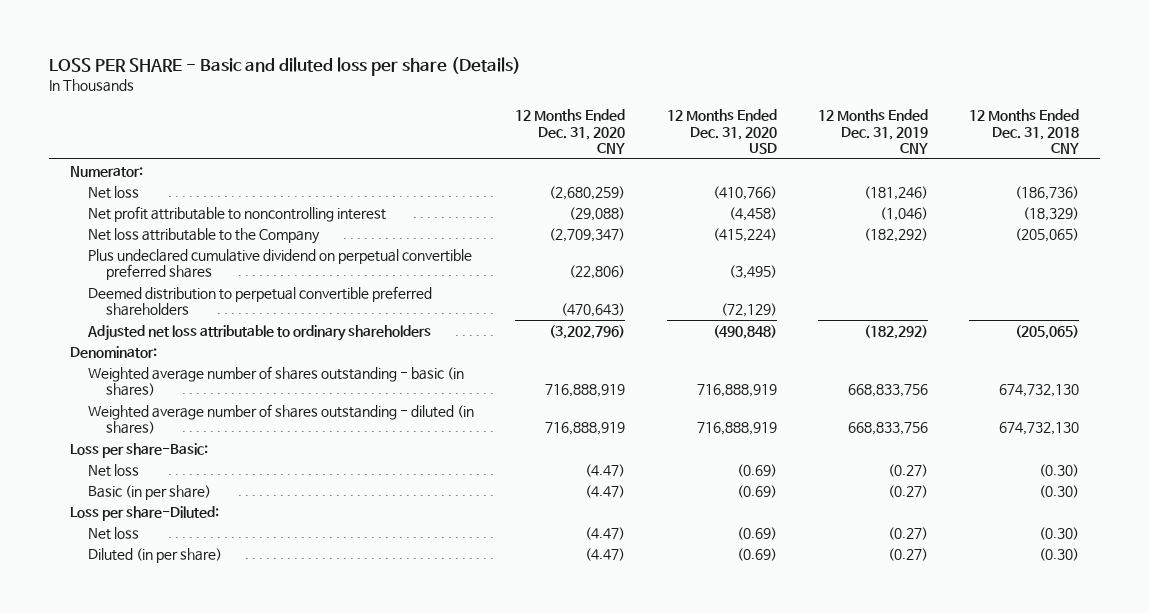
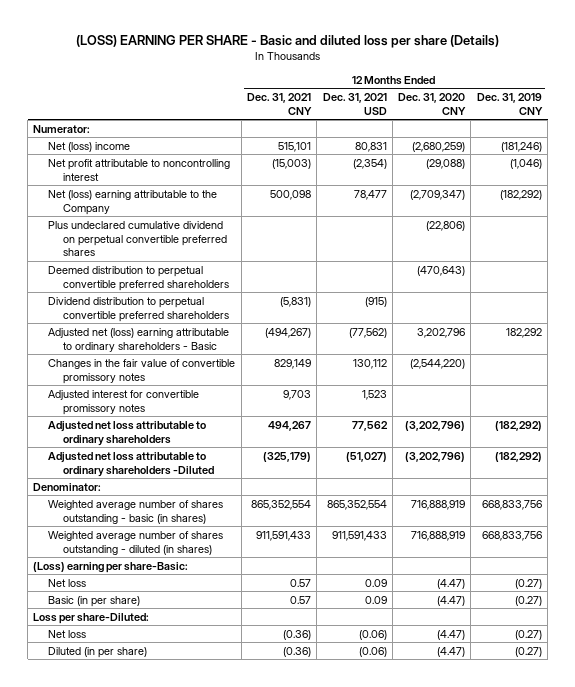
- LOSS PER SHARE - Basic and diluted loss per share (Details)
+ (LOSS) EARNING PER SHARE - Basic and diluted loss per share (Details)
- | 12 Months Ended Dec. 31, 2020 CNY | 12 Months Ended Dec. 31, 2020 USD | 12 Months Ended Dec. 31, 2019 CNY | 12 Months Ended Dec. 31, 2018 CNY
+ | 12 Months Ended Dec. 31, 2021 CNY | 12 Months Ended Dec. 31, 2021 USD | 12 Months Ended Dec. 31, 2020 CNY | 12 Months Ended Dec. 31, 2019 CNY
- Net loss | (2,680,259) | (410,766) | (181,246) | (186,736)
+ Net (loss) income | 515,101 | 80,831 | (2,680,259) | (181,246)
- Net loss attributable to the Company | (2,709,347) | (415,224) | (182,292) | (205,065)
+ Net (loss) earning attributable to the Company | 500,098 | 78,477 | (2,709,347) | (182,292)
+ Dividend distribution to perpetual convertible preferred shareholders | (5,831) | (915) | |
+ Adjusted net (loss) earning attributable to ordinary shareholders - Basic | (494,267) | (77,562) | 3,202,796 | 182,292
+ Changes in the fair value of convertible promissory notes | 829,149 | 130,112 | (2,544,220) |
+ Adjusted interest for convertible promissory notes | 9,703 | 1,523 | |
+ Adjusted net loss attributable to ordinary shareholders -Diluted | (325,179) | (51,027) | (3,202,796) | (182,292)
- Loss per share-Basic:
+ (Loss) earning per share-Basic:

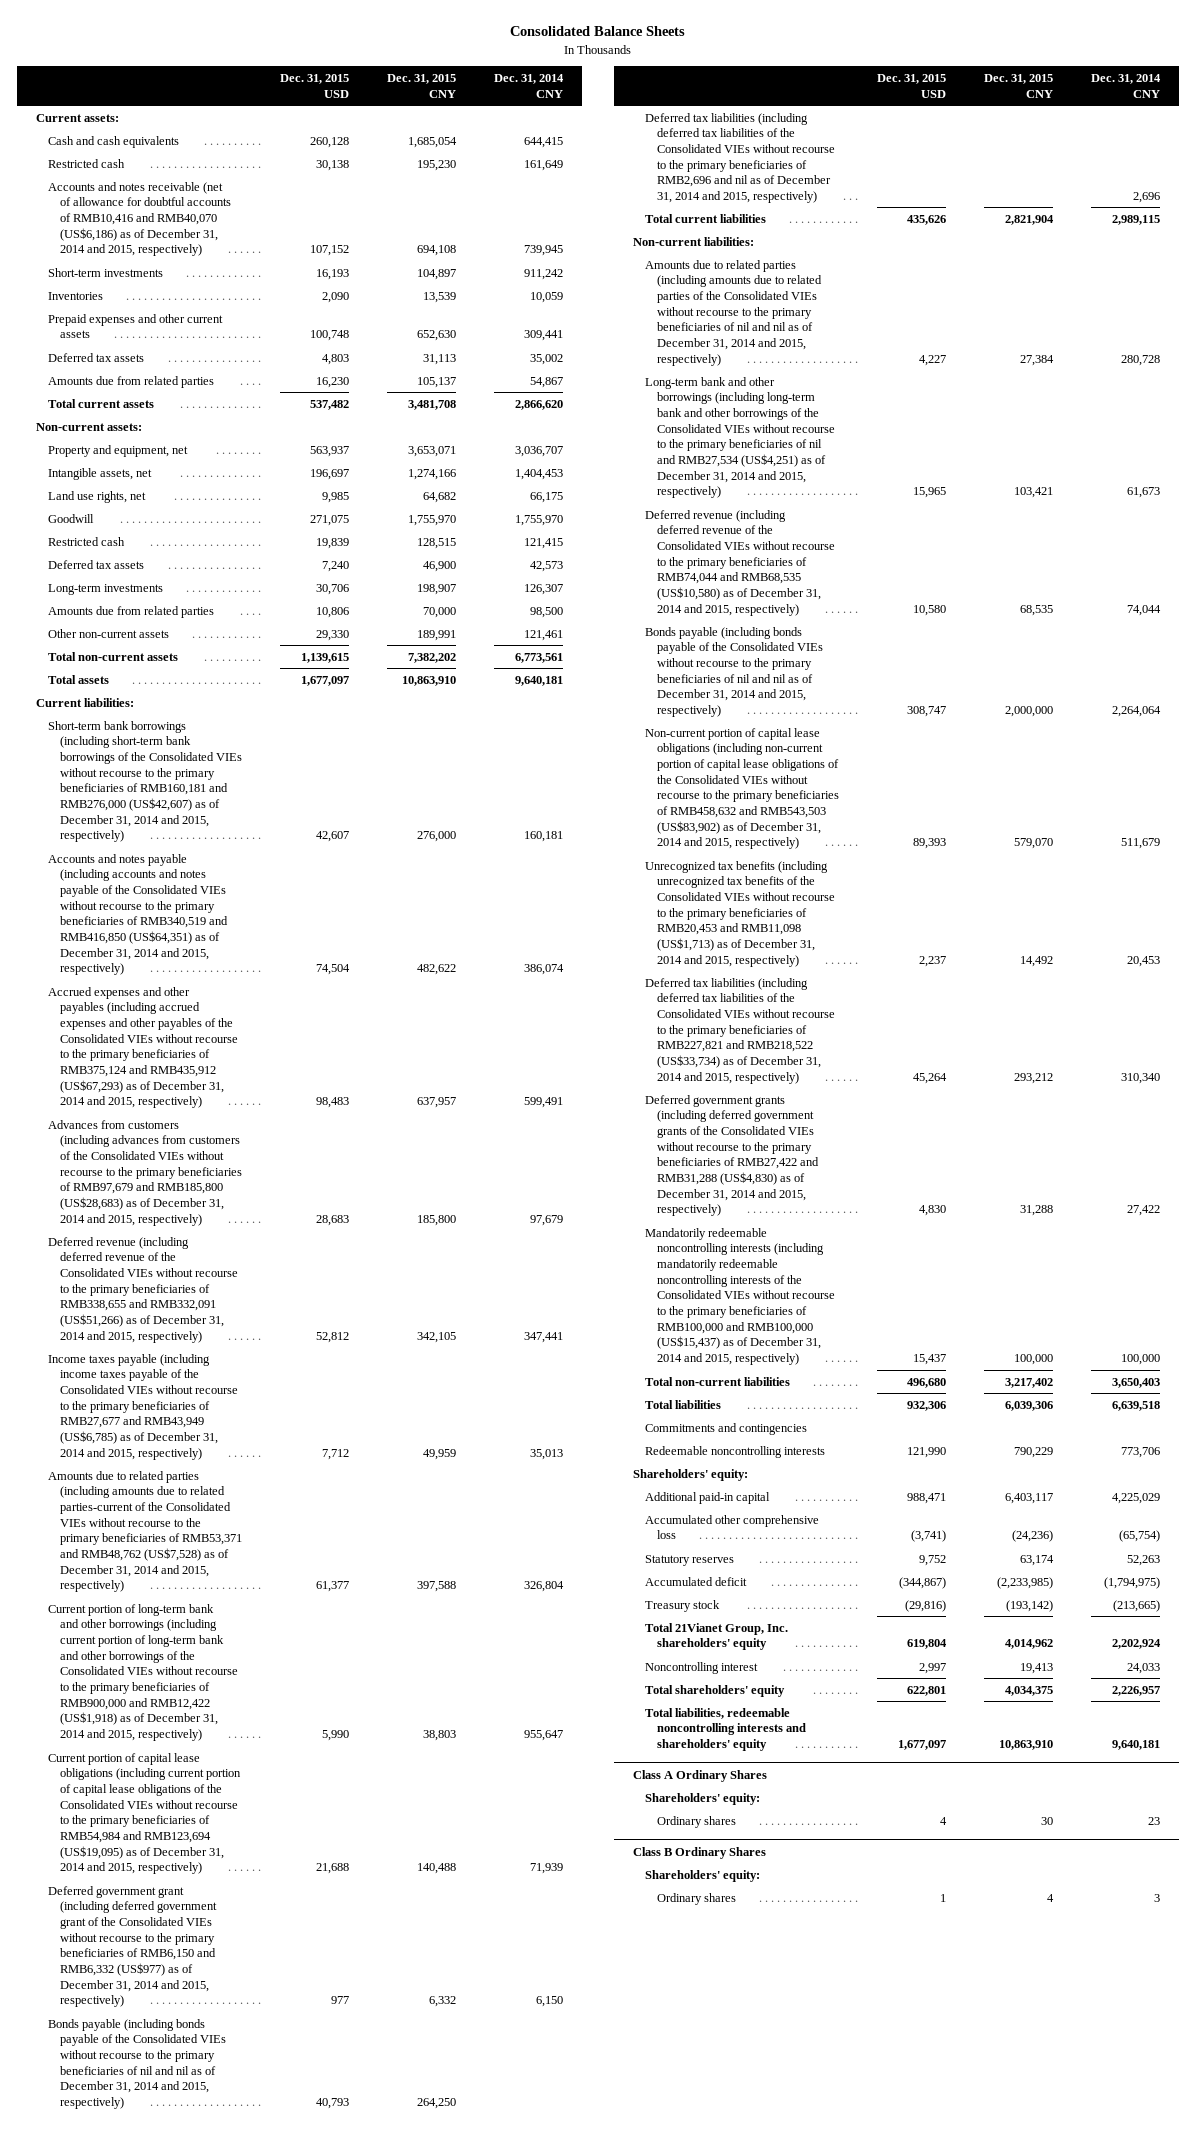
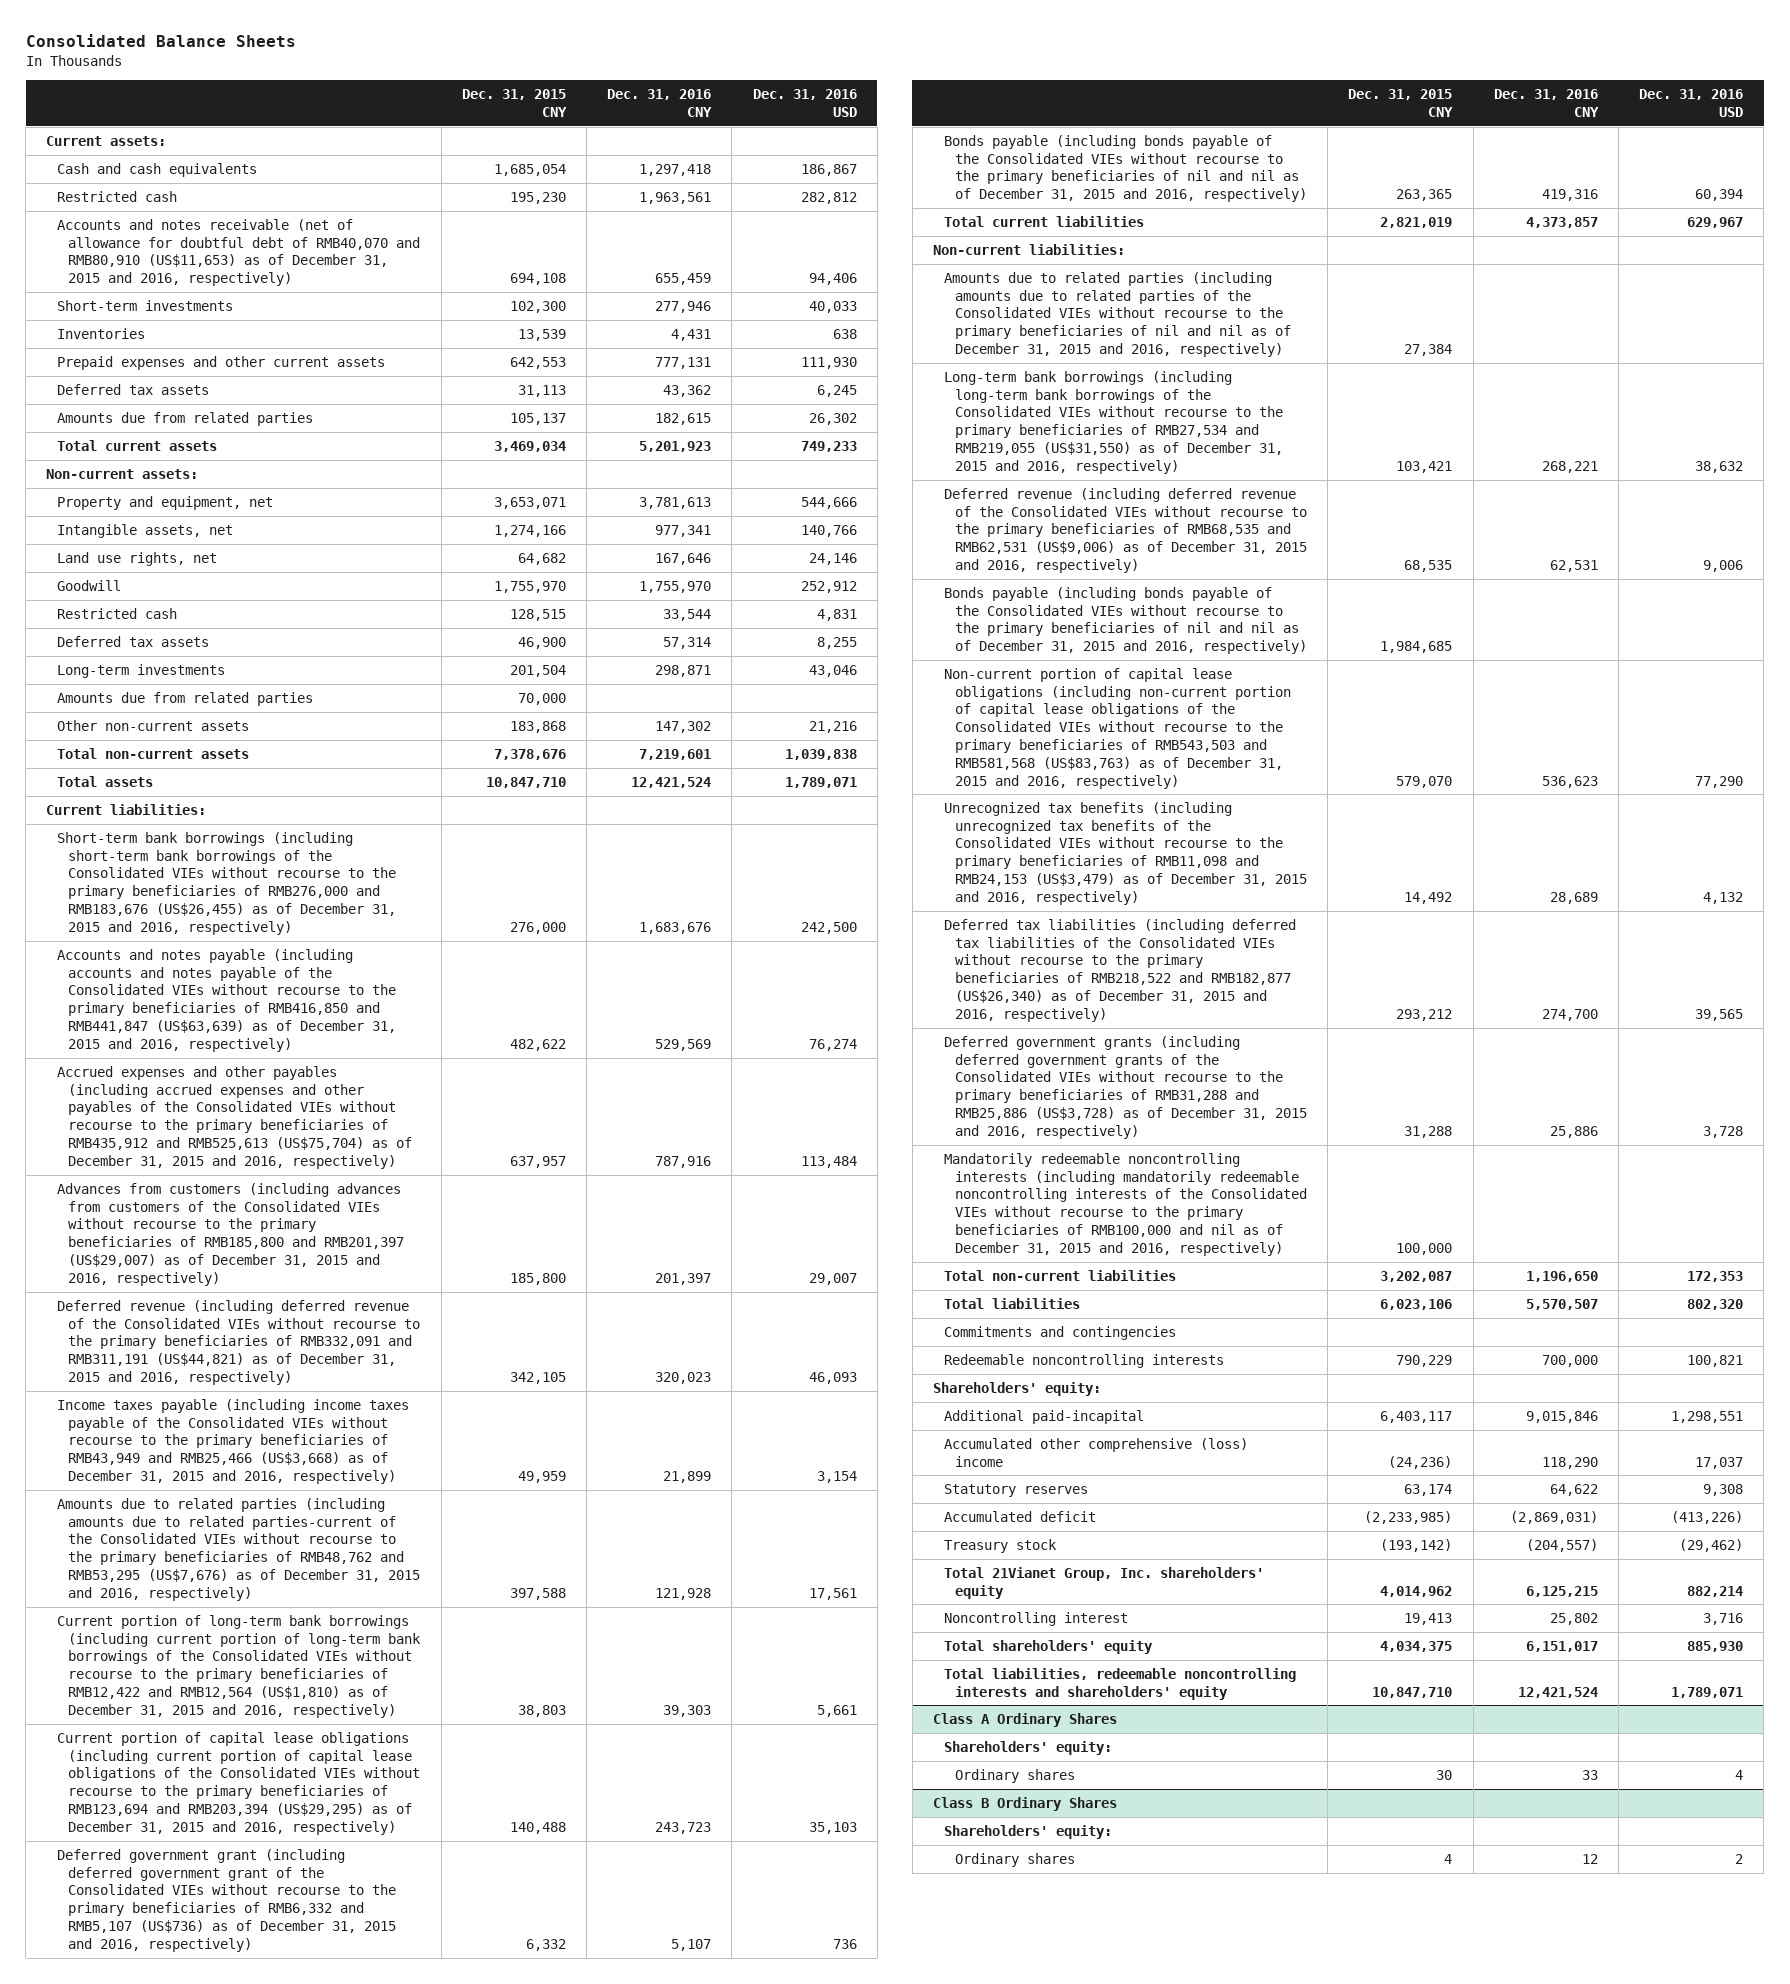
- | Dec. 31, 2015 USD | Dec. 31, 2015 CNY | Dec. 31, 2014 CNY
+ | Dec. 31, 2015 CNY | Dec. 31, 2016 CNY | Dec. 31, 2016 USD
- Accounts and notes receivable (net of allowance for doubtful accounts of RMB10,416 and RMB40,070 (US$6,186) as of December 31, 2014 and 2015, respectively) | 107,152 | 694,108 | 739,945
- Short-term investments | 16,193 | 104,897 | 911,242
+ Accounts and notes receivable (net of allowance for doubtful debt of RMB40,070 and RMB80,910 (US$11,653) as of December 31, 2015 and 2016, respectively) | 694,108 | 655,459 | 94,406
+ Short-term investments | 102,300 | 277,946 | 40,033
- Prepaid expenses and other current assets | 100,748 | 652,630 | 309,441
+ Prepaid expenses and other current assets | 642,553 | 777,131 | 111,930
- Total current assets | 537,482 | 3,481,708 | 2,866,620
+ Total current assets | 3,469,034 | 5,201,923 | 749,233
- Long-term investments | 30,706 | 198,907 | 126,307
+ Long-term investments | 201,504 | 298,871 | 43,046
- Other non-current assets | 29,330 | 189,991 | 121,461
- Total non-current assets | 1,139,615 | 7,382,202 | 6,773,561
- Total assets | 1,677,097 | 10,863,910 | 9,640,181
+ Other non-current assets | 183,868 | 147,302 | 21,216
+ Total non-current assets | 7,378,676 | 7,219,601 | 1,039,838
+ Total assets | 10,847,710 | 12,421,524 | 1,789,071
- Short-term bank borrowings (including short-term bank borrowings of the Consolidated VIEs without recourse to the primary beneficiaries of RMB160,181 and RMB276,000 (US$42,607) as of December 31, 2014 and 2015, respectively) | 42,607 | 276,000 | 160,181
- Accounts and notes payable (including accounts and notes payable of the Consolidated VIEs without recourse to the primary beneficiaries of RMB340,519 and RMB416,850 (US$64,351) as of December 31, 2014 and 2015, respectively) | 74,504 | 482,622 | 386,074
- Accrued expenses and other payables (including accrued expenses and other payables of the Consolidated VIEs without recourse to the primary beneficiaries of RMB375,124 and RMB435,912 (US$67,293) as of December 31, 2014 and 2015, respectively) | 98,483 | 637,957 | 599,491
- Advances from customers (including advances from customers of the Consolidated VIEs without recourse to the primary beneficiaries of RMB97,679 and RMB185,800 (US$28,683) as of December 31, 2014 and 2015, respectively) | 28,683 | 185,800 | 97,679
- Deferred revenue (including deferred revenue of the Consolidated VIEs without recourse to the primary beneficiaries of RMB338,655 and RMB332,091 (US$51,266) as of December 31, 2014 and 2015, respectively) | 52,812 | 342,105 | 347,441
- Income taxes payable (including income taxes payable of the Consolidated VIEs without recourse to the primary beneficiaries of RMB27,677 and RMB43,949 (US$6,785) as of December 31, 2014 and 2015, respectively) | 7,712 | 49,959 | 35,013
- Amounts due to related parties (including amounts due to related parties-current of the Consolidated VIEs without recourse to the primary beneficiaries of RMB53,371 and RMB48,762 (US$7,528) as of December 31, 2014 and 2015, respectively) | 61,377 | 397,588 | 326,804
- Current portion of long-term bank and other borrowings (including current portion of long-term bank and other borrowings of the Consolidated VIEs without recourse to the primary beneficiaries of RMB900,000 and RMB12,422 (US$1,918) as of December 31, 2014 and 2015, respectively) | 5,990 | 38,803 | 955,647
- Current portion of capital lease obligations (including current portion of capital lease obligations of the Consolidated VIEs without recourse to the primary beneficiaries of RMB54,984 and RMB123,694 (US$19,095) as of December 31, 2014 and 2015, respectively) | 21,688 | 140,488 | 71,939
- Deferred government grant (including deferred government grant of the Consolidated VIEs without recourse to the primary beneficiaries of RMB6,150 and RMB6,332 (US$977) as of December 31, 2014 and 2015, respectively) | 977 | 6,332 | 6,150
- Bonds payable (including bonds payable of the Consolidated VIEs without recourse to the primary beneficiaries of nil and nil as of December 31, 2014 and 2015, respectively) | 40,793 | 264,250 |
- Deferred tax liabilities (including deferred tax liabilities of the Consolidated VIEs without recourse to the primary beneficiaries of RMB2,696 and nil as of December 31, 2014 and 2015, respectively) | | | 2,696
- Total current liabilities | 435,626 | 2,821,904 | 2,989,115
+ Short-term bank borrowings (including short-term bank borrowings of the Consolidated VIEs without recourse to the primary beneficiaries of RMB276,000 and RMB183,676 (US$26,455) as of December 31, 2015 and 2016, respectively) | 276,000 | 1,683,676 | 242,500
+ Accounts and notes payable (including accounts and notes payable of the Consolidated VIEs without recourse to the primary beneficiaries of RMB416,850 and RMB441,847 (US$63,639) as of December 31, 2015 and 2016, respectively) | 482,622 | 529,569 | 76,274
+ Accrued expenses and other payables (including accrued expenses and other payables of the Consolidated VIEs without recourse to the primary beneficiaries of RMB435,912 and RMB525,613 (US$75,704) as of December 31, 2015 and 2016, respectively) | 637,957 | 787,916 | 113,484
+ Advances from customers (including advances from customers of the Consolidated VIEs without recourse to the primary beneficiaries of RMB185,800 and RMB201,397 (US$29,007) as of December 31, 2015 and 2016, respectively) | 185,800 | 201,397 | 29,007
+ Deferred revenue (including deferred revenue of the Consolidated VIEs without recourse to the primary beneficiaries of RMB332,091 and RMB311,191 (US$44,821) as of December 31, 2015 and 2016, respectively) | 342,105 | 320,023 | 46,093
+ Income taxes payable (including income taxes payable of the Consolidated VIEs without recourse to the primary beneficiaries of RMB43,949 and RMB25,466 (US$3,668) as of December 31, 2015 and 2016, respectively) | 49,959 | 21,899 | 3,154
+ Amounts due to related parties (including amounts due to related parties-current of the Consolidated VIEs without recourse to the primary beneficiaries of RMB48,762 and RMB53,295 (US$7,676) as of December 31, 2015 and 2016, respectively) | 397,588 | 121,928 | 17,561
+ Current portion of long-term bank borrowings (including current portion of long-term bank borrowings of the Consolidated VIEs without recourse to the primary beneficiaries of RMB12,422 and RMB12,564 (US$1,810) as of December 31, 2015 and 2016, respectively) | 38,803 | 39,303 | 5,661
+ Current portion of capital lease obligations (including current portion of capital lease obligations of the Consolidated VIEs without recourse to the primary beneficiaries of RMB123,694 and RMB203,394 (US$29,295) as of December 31, 2015 and 2016, respectively) | 140,488 | 243,723 | 35,103
+ Deferred government grant (including deferred government grant of the Consolidated VIEs without recourse to the primary beneficiaries of RMB6,332 and RMB5,107 (US$736) as of December 31, 2015 and 2016, respectively) | 6,332 | 5,107 | 736
+ Bonds payable (including bonds payable of the Consolidated VIEs without recourse to the primary beneficiaries of nil and nil as of December 31, 2015 and 2016, respectively) | 263,365 | 419,316 | 60,394
+ Total current liabilities | 2,821,019 | 4,373,857 | 629,967
- Amounts due to related parties (including amounts due to related parties of the Consolidated VIEs without recourse to the primary beneficiaries of nil and nil as of December 31, 2014 and 2015, respectively) | 4,227 | 27,384 | 280,728
- Long-term bank and other borrowings (including long-term bank and other borrowings of the Consolidated VIEs without recourse to the primary beneficiaries of nil and RMB27,534 (US$4,251) as of December 31, 2014 and 2015, respectively) | 15,965 | 103,421 | 61,673
- Deferred revenue (including deferred revenue of the Consolidated VIEs without recourse to the primary beneficiaries of RMB74,044 and RMB68,535 (US$10,580) as of December 31, 2014 and 2015, respectively) | 10,580 | 68,535 | 74,044
- Bonds payable (including bonds payable of the Consolidated VIEs without recourse to the primary beneficiaries of nil and nil as of December 31, 2014 and 2015, respectively) | 308,747 | 2,000,000 | 2,264,064
- Non-current portion of capital lease obligations (including non-current portion of capital lease obligations of the Consolidated VIEs without recourse to the primary beneficiaries of RMB458,632 and RMB543,503 (US$83,902) as of December 31, 2014 and 2015, respectively) | 89,393 | 579,070 | 511,679
- Unrecognized tax benefits (including unrecognized tax benefits of the Consolidated VIEs without recourse to the primary beneficiaries of RMB20,453 and RMB11,098 (US$1,713) as of December 31, 2014 and 2015, respectively) | 2,237 | 14,492 | 20,453
- Deferred tax liabilities (including deferred tax liabilities of the Consolidated VIEs without recourse to the primary beneficiaries of RMB227,821 and RMB218,522 (US$33,734) as of December 31, 2014 and 2015, respectively) | 45,264 | 293,212 | 310,340
- Deferred government grants (including deferred government grants of the Consolidated VIEs without recourse to the primary beneficiaries of RMB27,422 and RMB31,288 (US$4,830) as of December 31, 2014 and 2015, respectively) | 4,830 | 31,288 | 27,422
- Mandatorily redeemable noncontrolling interests (including mandatorily redeemable noncontrolling interests of the Consolidated VIEs without recourse to the primary beneficiaries of RMB100,000 and RMB100,000 (US$15,437) as of December 31, 2014 and 2015, respectively) | 15,437 | 100,000 | 100,000
- Total non-current liabilities | 496,680 | 3,217,402 | 3,650,403
- Total liabilities | 932,306 | 6,039,306 | 6,639,518
+ Amounts due to related parties (including amounts due to related parties of the Consolidated VIEs without recourse to the primary beneficiaries of nil and nil as of December 31, 2015 and 2016, respectively) | 27,384 | |
+ Long-term bank borrowings (including long-term bank borrowings of the Consolidated VIEs without recourse to the primary beneficiaries of RMB27,534 and RMB219,055 (US$31,550) as of December 31, 2015 and 2016, respectively) | 103,421 | 268,221 | 38,632
+ Deferred revenue (including deferred revenue of the Consolidated VIEs without recourse to the primary beneficiaries of RMB68,535 and RMB62,531 (US$9,006) as of December 31, 2015 and 2016, respectively) | 68,535 | 62,531 | 9,006
+ Bonds payable (including bonds payable of the Consolidated VIEs without recourse to the primary beneficiaries of nil and nil as of December 31, 2015 and 2016, respectively) | 1,984,685 | |
+ Non-current portion of capital lease obligations (including non-current portion of capital lease obligations of the Consolidated VIEs without recourse to the primary beneficiaries of RMB543,503 and RMB581,568 (US$83,763) as of December 31, 2015 and 2016, respectively) | 579,070 | 536,623 | 77,290
+ Unrecognized tax benefits (including unrecognized tax benefits of the Consolidated VIEs without recourse to the primary beneficiaries of RMB11,098 and RMB24,153 (US$3,479) as of December 31, 2015 and 2016, respectively) | 14,492 | 28,689 | 4,132
+ Deferred tax liabilities (including deferred tax liabilities of the Consolidated VIEs without recourse to the primary beneficiaries of RMB218,522 and RMB182,877 (US$26,340) as of December 31, 2015 and 2016, respectively) | 293,212 | 274,700 | 39,565
+ Deferred government grants (including deferred government grants of the Consolidated VIEs without recourse to the primary beneficiaries of RMB31,288 and RMB25,886 (US$3,728) as of December 31, 2015 and 2016, respectively) | 31,288 | 25,886 | 3,728
+ Mandatorily redeemable noncontrolling interests (including mandatorily redeemable noncontrolling interests of the Consolidated VIEs without recourse to the primary beneficiaries of RMB100,000 and nil as of December 31, 2015 and 2016, respectively) | 100,000 | |
+ Total non-current liabilities | 3,202,087 | 1,196,650 | 172,353
+ Total liabilities | 6,023,106 | 5,570,507 | 802,320
- Additional paid-in capital | 988,471 | 6,403,117 | 4,225,029
- Accumulated other comprehensive loss | (3,741) | (24,236) | (65,754)
+ Additional paid-incapital | 6,403,117 | 9,015,846 | 1,298,551
+ Accumulated other comprehensive (loss) income | (24,236) | 118,290 | 17,037
- Total liabilities, redeemable noncontrolling interests and shareholders' equity | 1,677,097 | 10,863,910 | 9,640,181
+ Total liabilities, redeemable noncontrolling interests and shareholders' equity | 10,847,710 | 12,421,524 | 1,789,071

